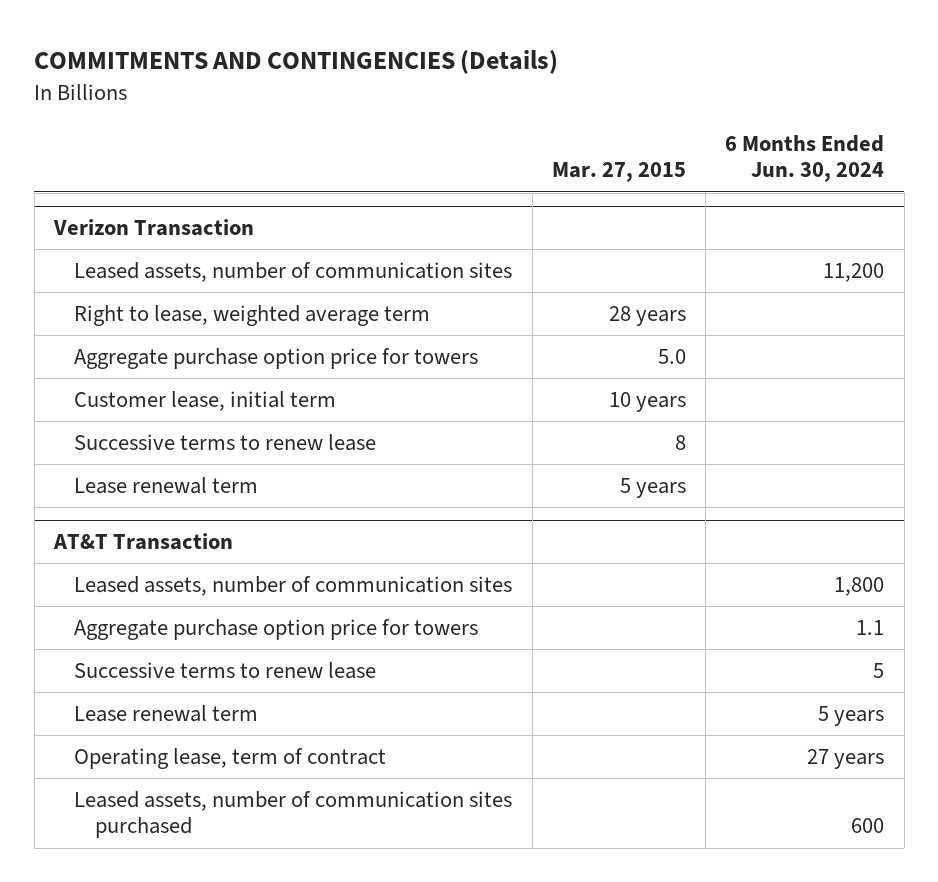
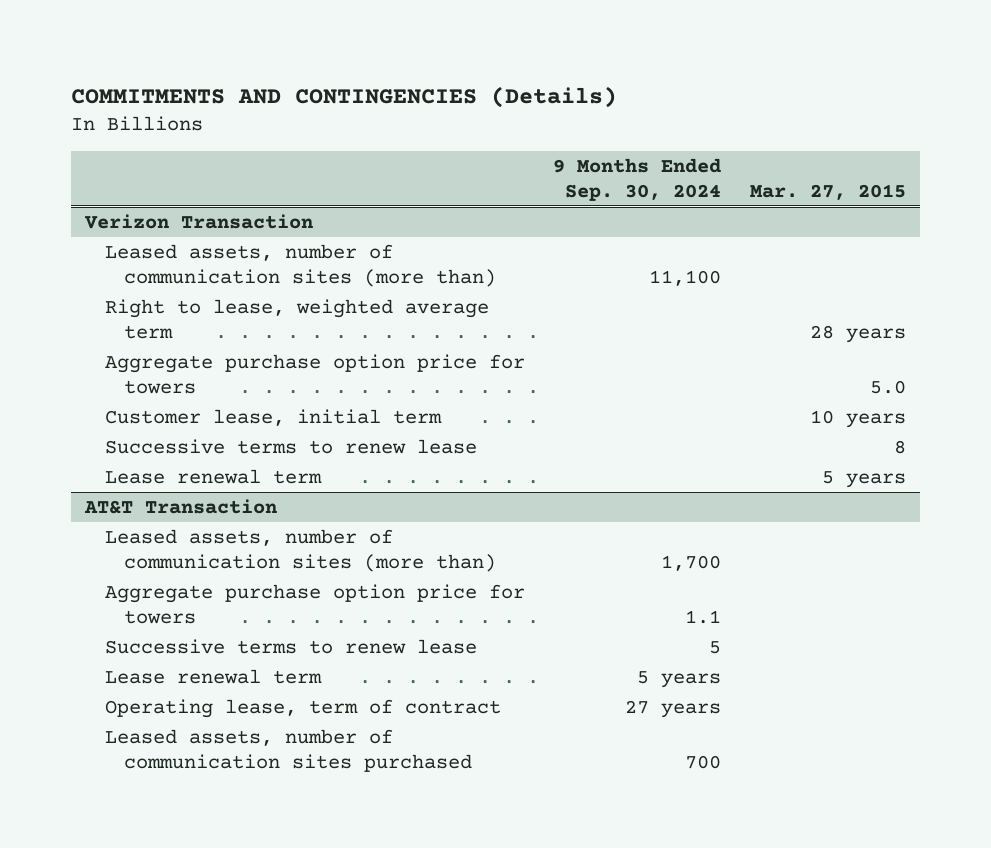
- | Mar. 27, 2015 | 6 Months Ended Jun. 30, 2024
+ | 9 Months Ended Sep. 30, 2024 | Mar. 27, 2015
@ Verizon Transaction
- Leased assets, number of communication sites | | 11,200
+ Leased assets, number of communication sites (more than) | 11,100 |
@ AT&T Transaction
- Leased assets, number of communication sites | | 1,800
+ Leased assets, number of communication sites (more than) | 1,700 |

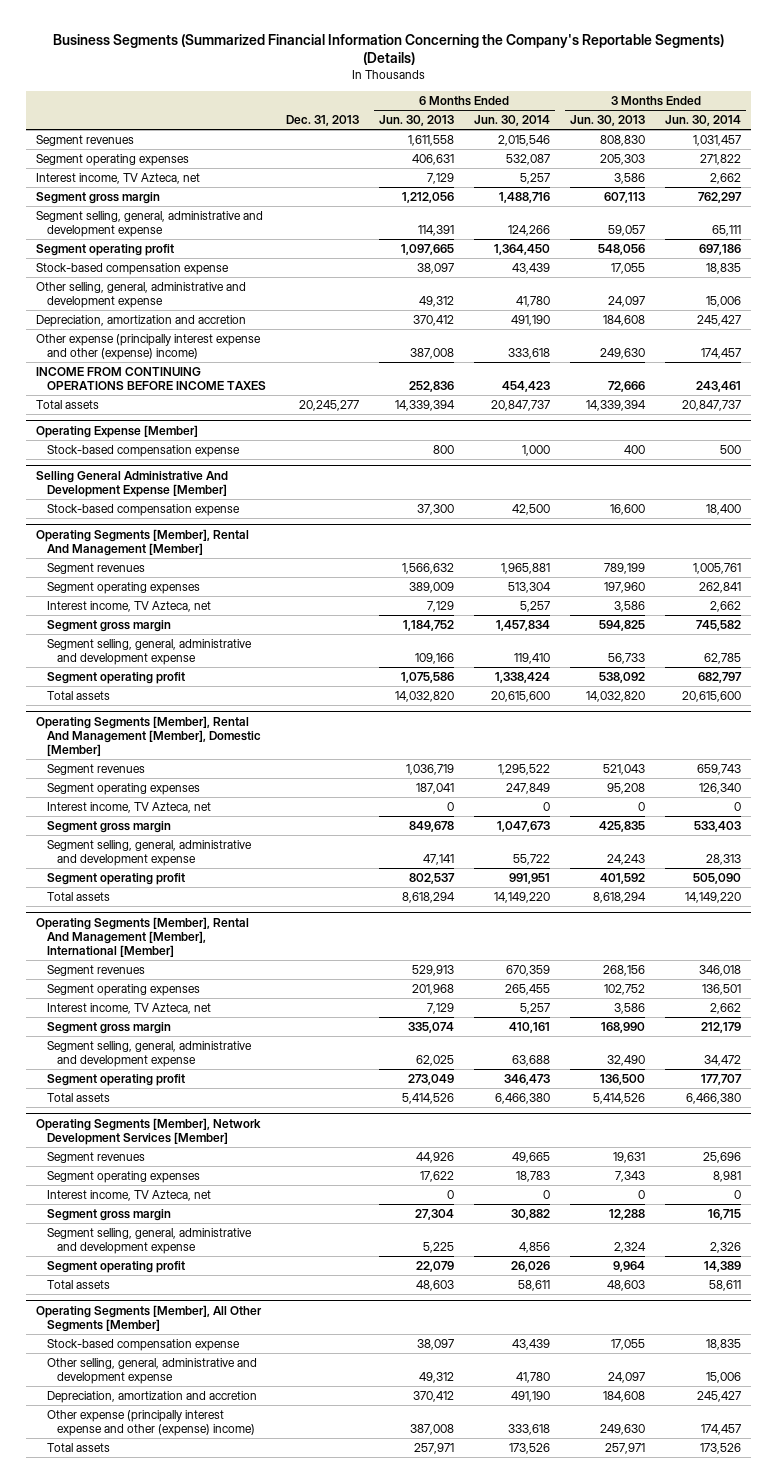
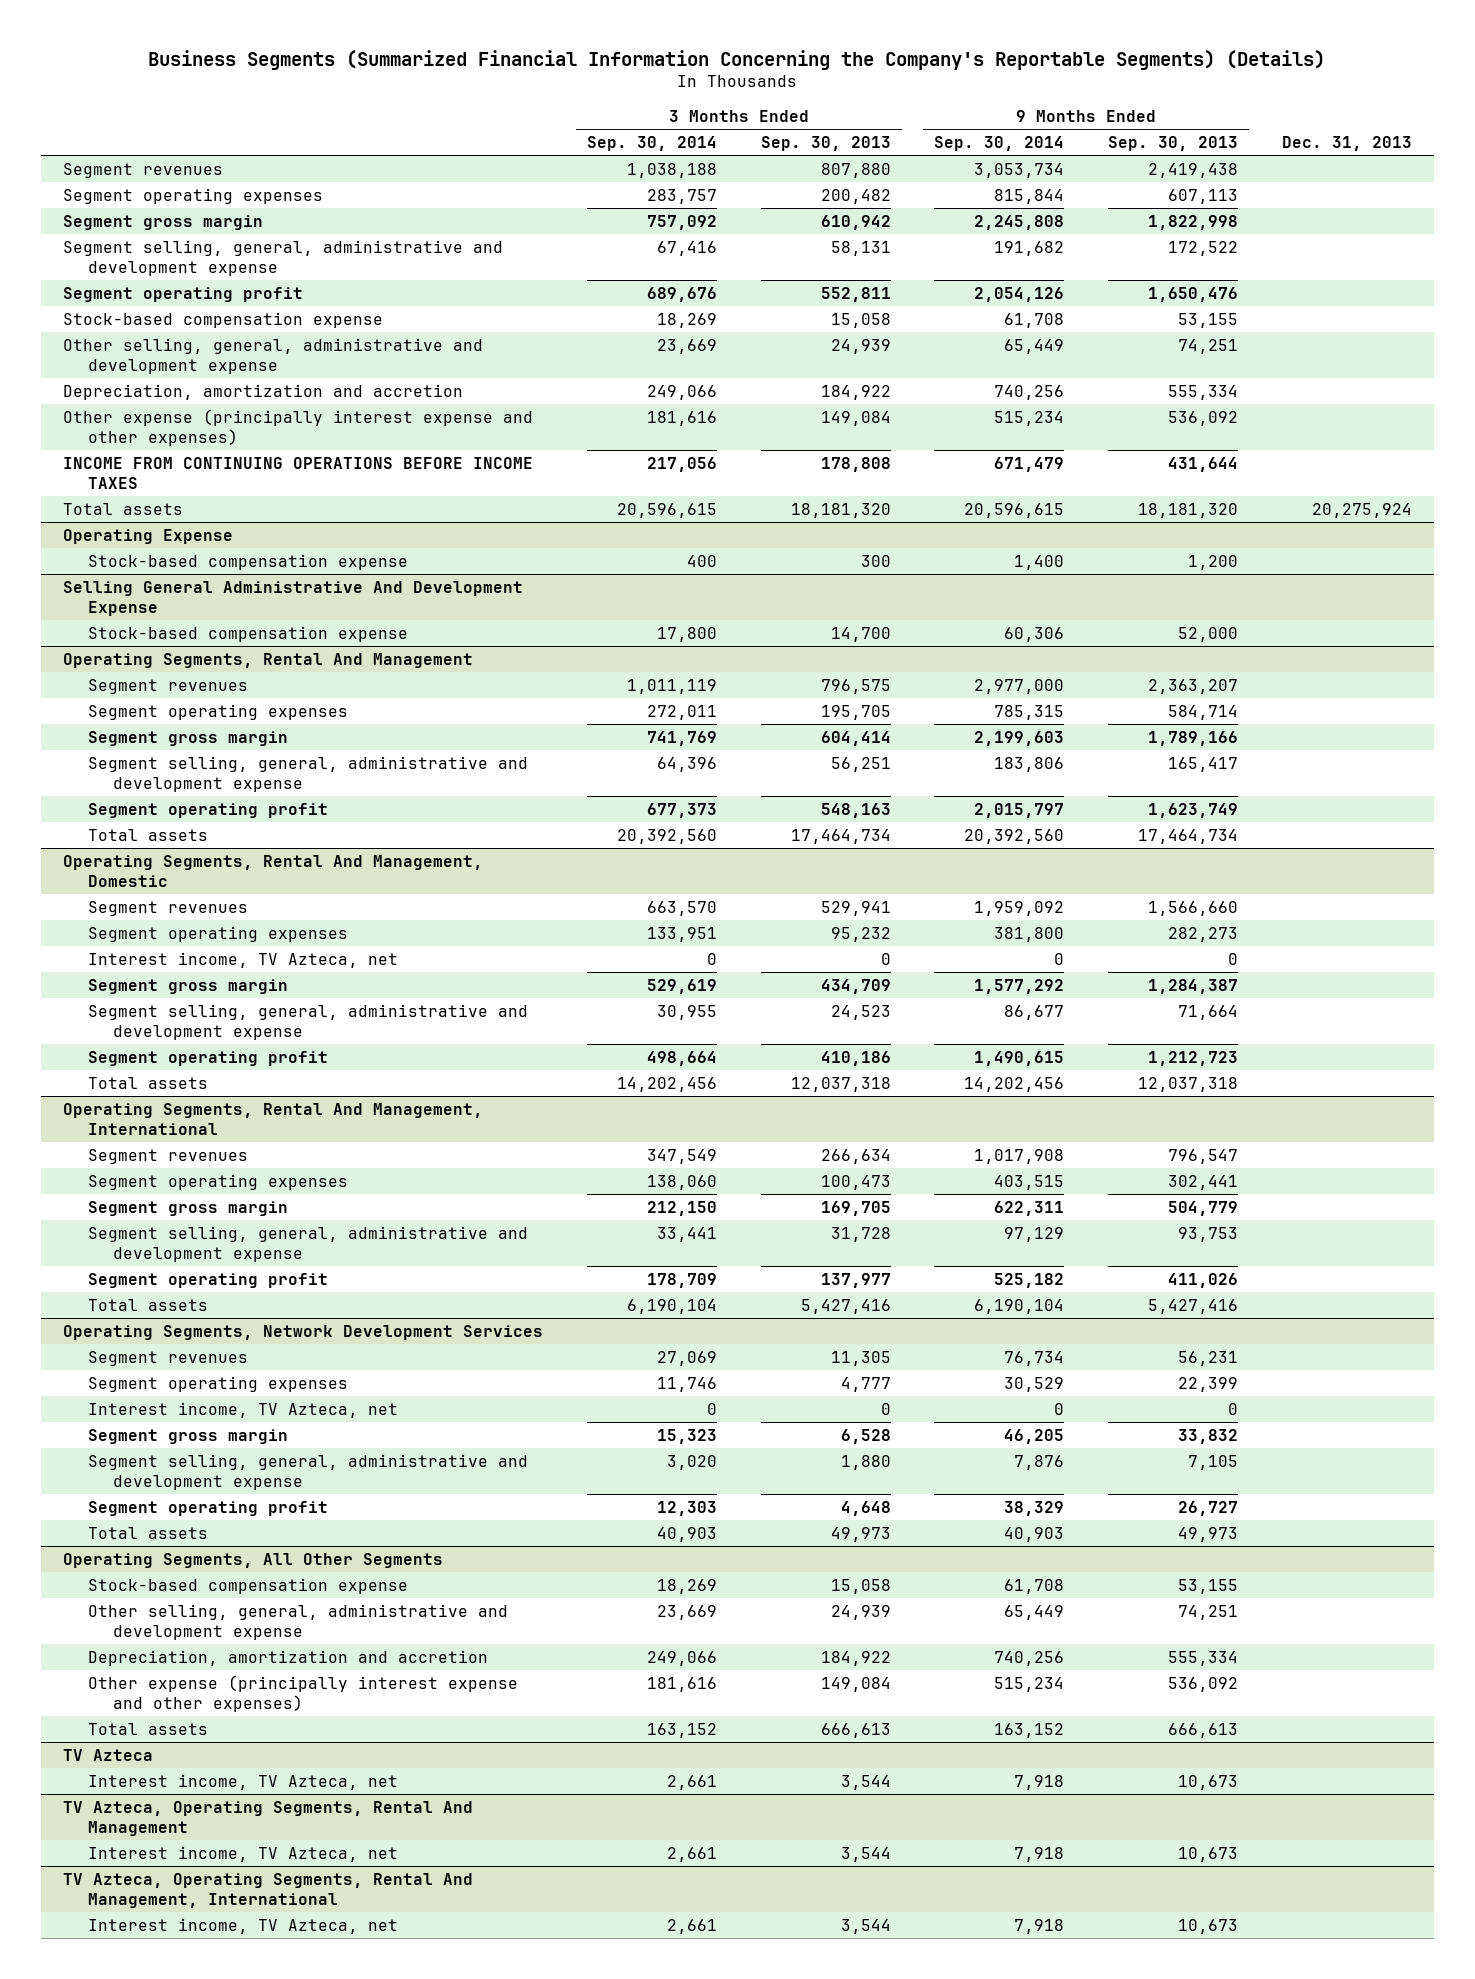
- | Dec. 31, 2013 | 6 Months Ended Jun. 30, 2013 | 6 Months Ended Jun. 30, 2014 | 3 Months Ended Jun. 30, 2013 | 3 Months Ended Jun. 30, 2014
+ | 3 Months Ended Sep. 30, 2014 | 3 Months Ended Sep. 30, 2013 | 9 Months Ended Sep. 30, 2014 | 9 Months Ended Sep. 30, 2013 | Dec. 31, 2013
- Interest income, TV Azteca, net | | 7,129 | 5,257 | 3,586 | 2,662
- Other expense (principally interest expense and other (expense) income) | | 387,008 | 333,618 | 249,630 | 174,457
+ Other expense (principally interest expense and other expenses) | 181,616 | 149,084 | 515,234 | 536,092 |
- Total assets | 20,245,277 | 14,339,394 | 20,847,737 | 14,339,394 | 20,847,737
- Operating Expense [Member]
+ Total assets | 20,596,615 | 18,181,320 | 20,596,615 | 18,181,320 | 20,275,924
+ Operating Expense
- Selling General Administrative And Development Expense [Member]
+ Selling General Administrative And Development Expense
- Operating Segments [Member], Rental And Management [Member]
+ Operating Segments, Rental And Management
- Interest income, TV Azteca, net | | 7,129 | 5,257 | 3,586 | 2,662
- Operating Segments [Member], Rental And Management [Member], Domestic [Member]
+ Operating Segments, Rental And Management, Domestic
- Operating Segments [Member], Rental And Management [Member], International [Member]
+ Operating Segments, Rental And Management, International
- Interest income, TV Azteca, net | | 7,129 | 5,257 | 3,586 | 2,662
- Operating Segments [Member], Network Development Services [Member]
+ Operating Segments, Network Development Services
- Operating Segments [Member], All Other Segments [Member]
+ Operating Segments, All Other Segments
- Other expense (principally interest expense and other (expense) income) | | 387,008 | 333,618 | 249,630 | 174,457
+ Other expense (principally interest expense and other expenses) | 181,616 | 149,084 | 515,234 | 536,092 |
+ TV Azteca
+ Interest income, TV Azteca, net | 2,661 | 3,544 | 7,918 | 10,673 |
+ TV Azteca, Operating Segments, Rental And Management
+ Interest income, TV Azteca, net | 2,661 | 3,544 | 7,918 | 10,673 |
+ TV Azteca, Operating Segments, Rental And Management, International
+ Interest income, TV Azteca, net | 2,661 | 3,544 | 7,918 | 10,673 |

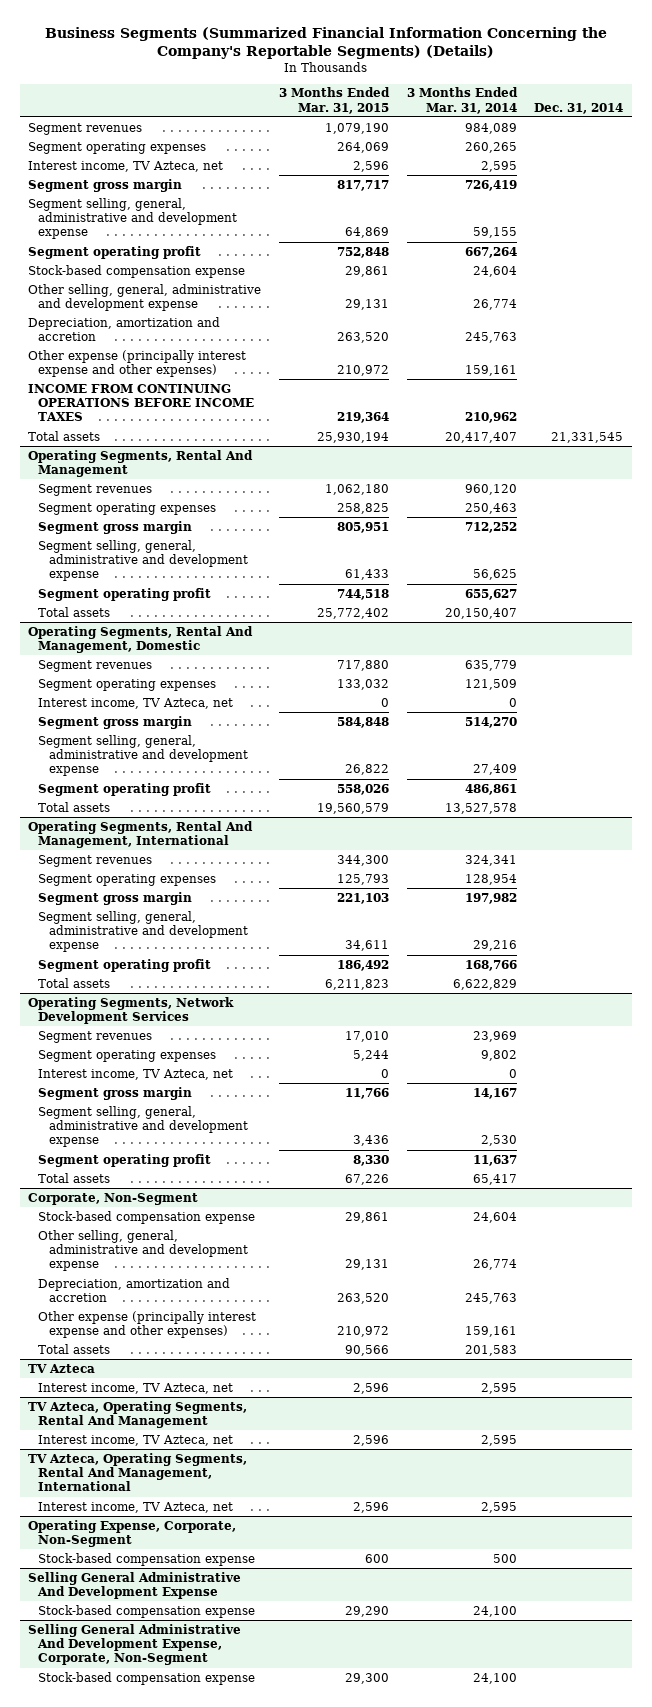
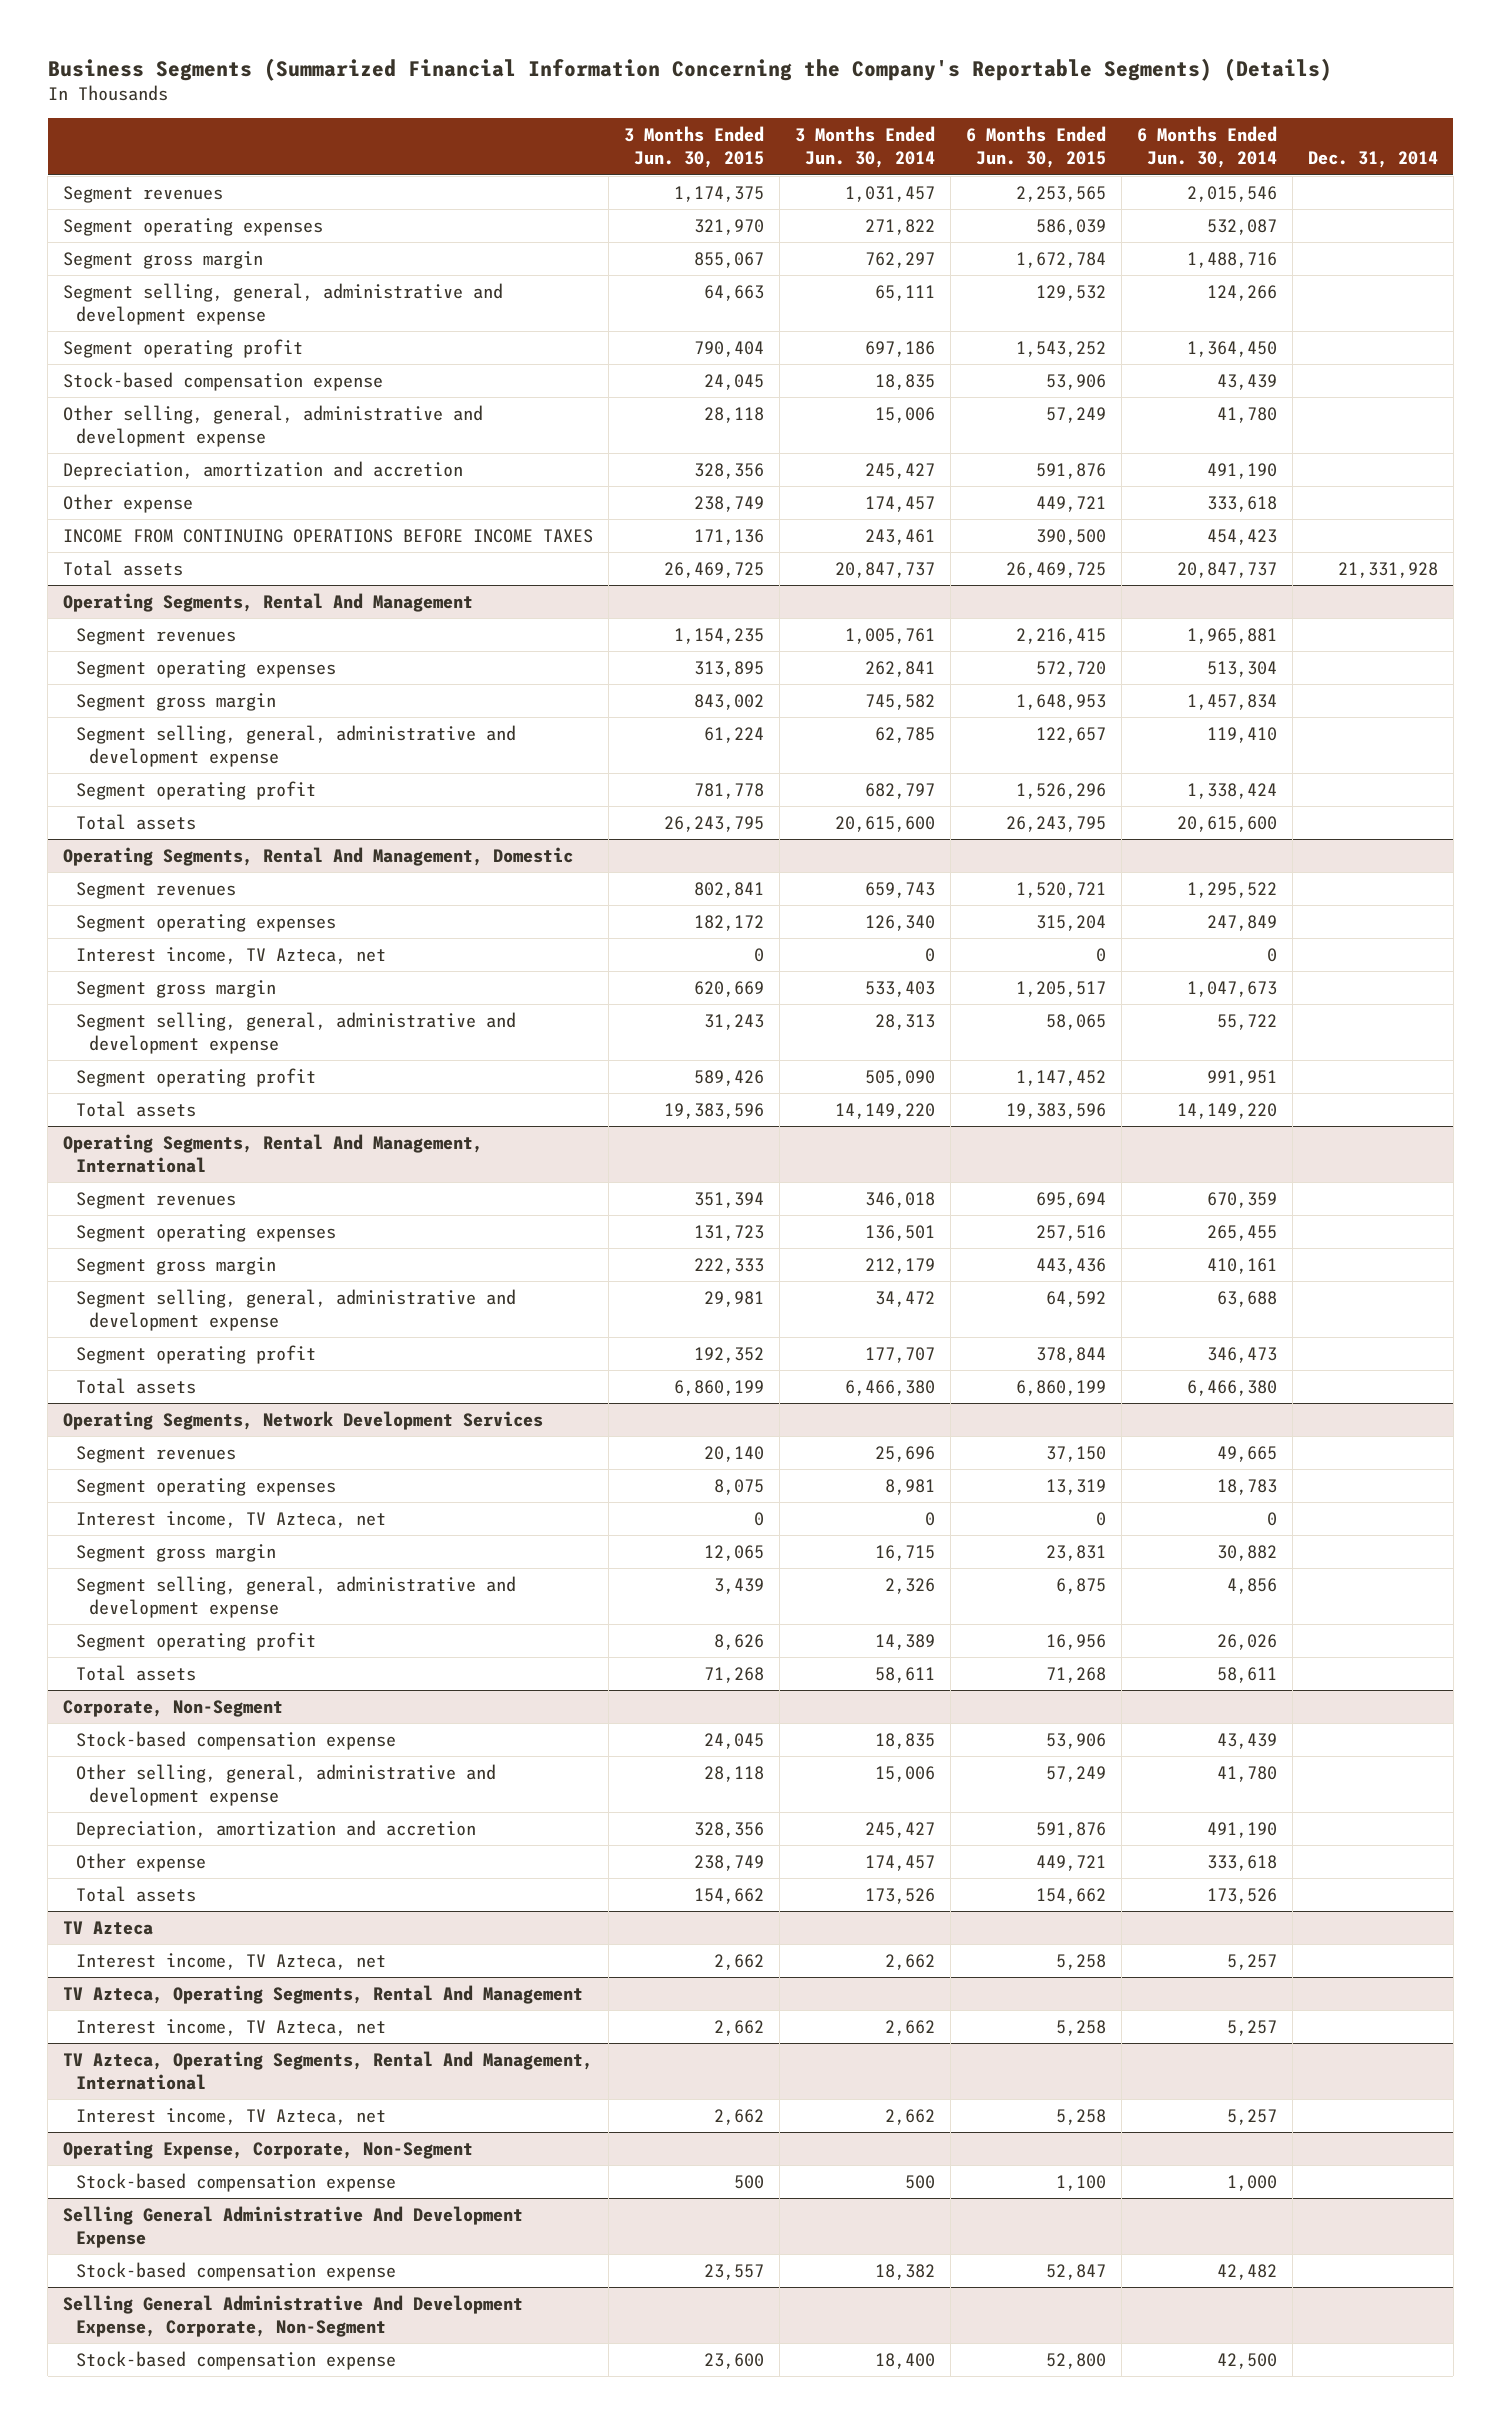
- | 3 Months Ended Mar. 31, 2015 | 3 Months Ended Mar. 31, 2014 | Dec. 31, 2014
+ | 3 Months Ended Jun. 30, 2015 | 3 Months Ended Jun. 30, 2014 | 6 Months Ended Jun. 30, 2015 | 6 Months Ended Jun. 30, 2014 | Dec. 31, 2014
- Interest income, TV Azteca, net | 2,596 | 2,595 |
- Other expense (principally interest expense and other expenses) | 210,972 | 159,161 |
+ Other expense | 238,749 | 174,457 | 449,721 | 333,618 |
- Total assets | 25,930,194 | 20,417,407 | 21,331,545
+ Total assets | 26,469,725 | 20,847,737 | 26,469,725 | 20,847,737 | 21,331,928
@ Corporate, Non-Segment
- Other expense (principally interest expense and other expenses) | 210,972 | 159,161 |
+ Other expense | 238,749 | 174,457 | 449,721 | 333,618 |

